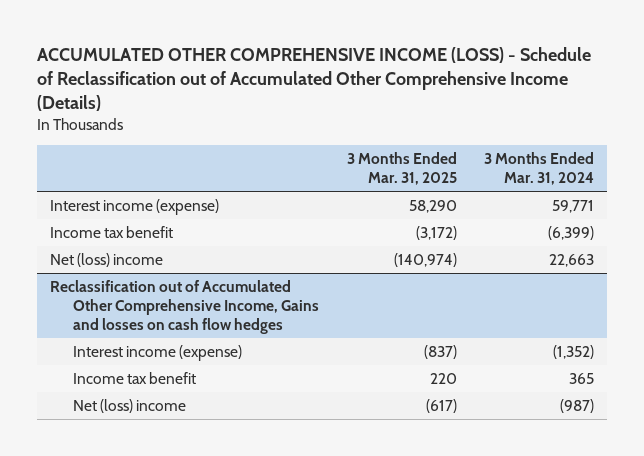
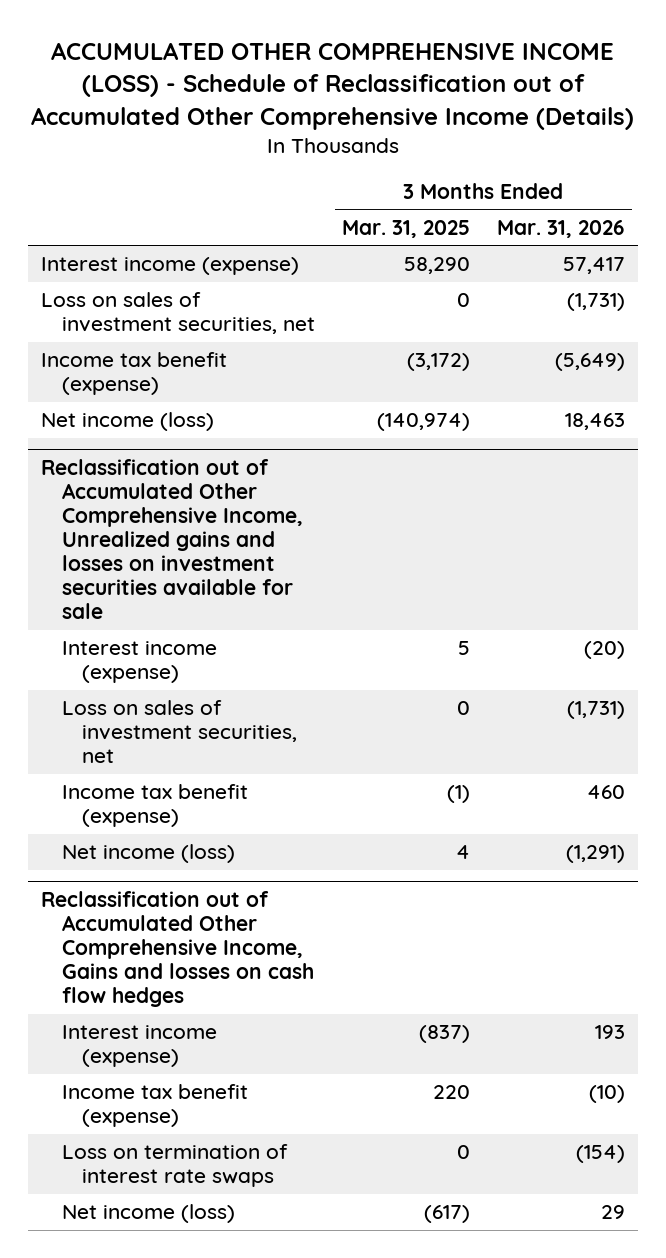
- | 3 Months Ended Mar. 31, 2025 | 3 Months Ended Mar. 31, 2024
+ | 3 Months Ended Mar. 31, 2025 | 3 Months Ended Mar. 31, 2026
- Income tax benefit | (3,172) | (6,399)
- Net (loss) income | (140,974) | 22,663
+ Loss on sales of investment securities, net | 0 | (1,731)
+ Income tax benefit (expense) | (3,172) | (5,649)
+ Net income (loss) | (140,974) | 18,463
+ Reclassification out of Accumulated Other Comprehensive Income, Unrealized gains and losses on investment securities available for sale
+ Interest income (expense) | 5 | (20)
+ Loss on sales of investment securities, net | 0 | (1,731)
+ Income tax benefit (expense) | (1) | 460
+ Net income (loss) | 4 | (1,291)
@ Reclassification out of Accumulated Other Comprehensive Income, Gains and losses on cash flow hedges
- Income tax benefit | 220 | 365
- Net (loss) income | (617) | (987)
+ Income tax benefit (expense) | 220 | (10)
+ Loss on termination of interest rate swaps | 0 | (154)
+ Net income (loss) | (617) | 29

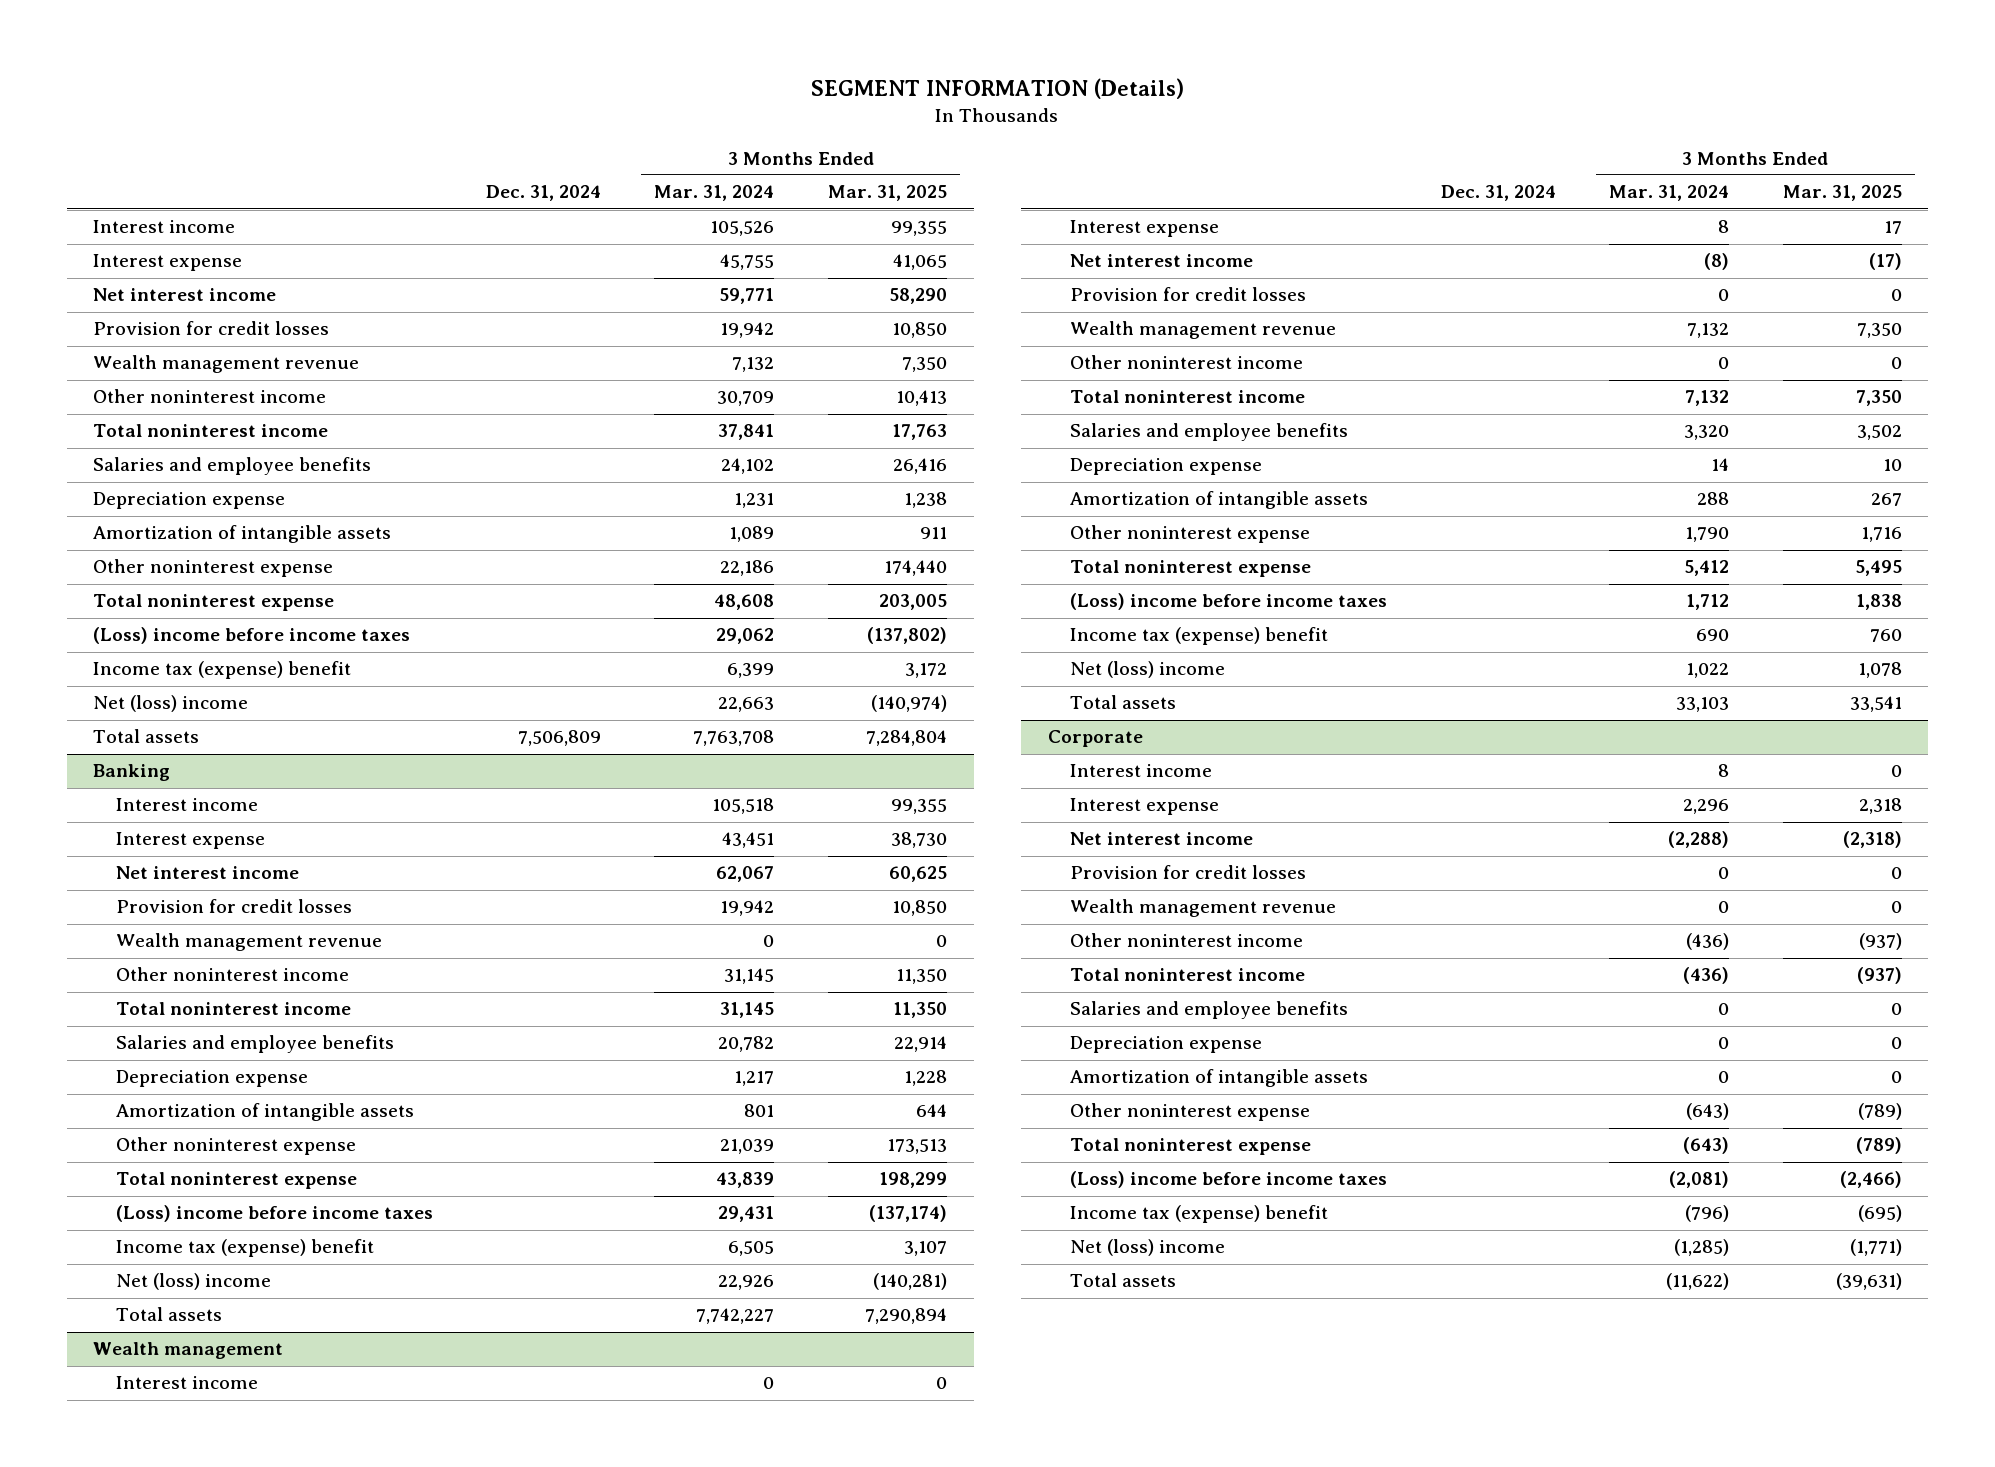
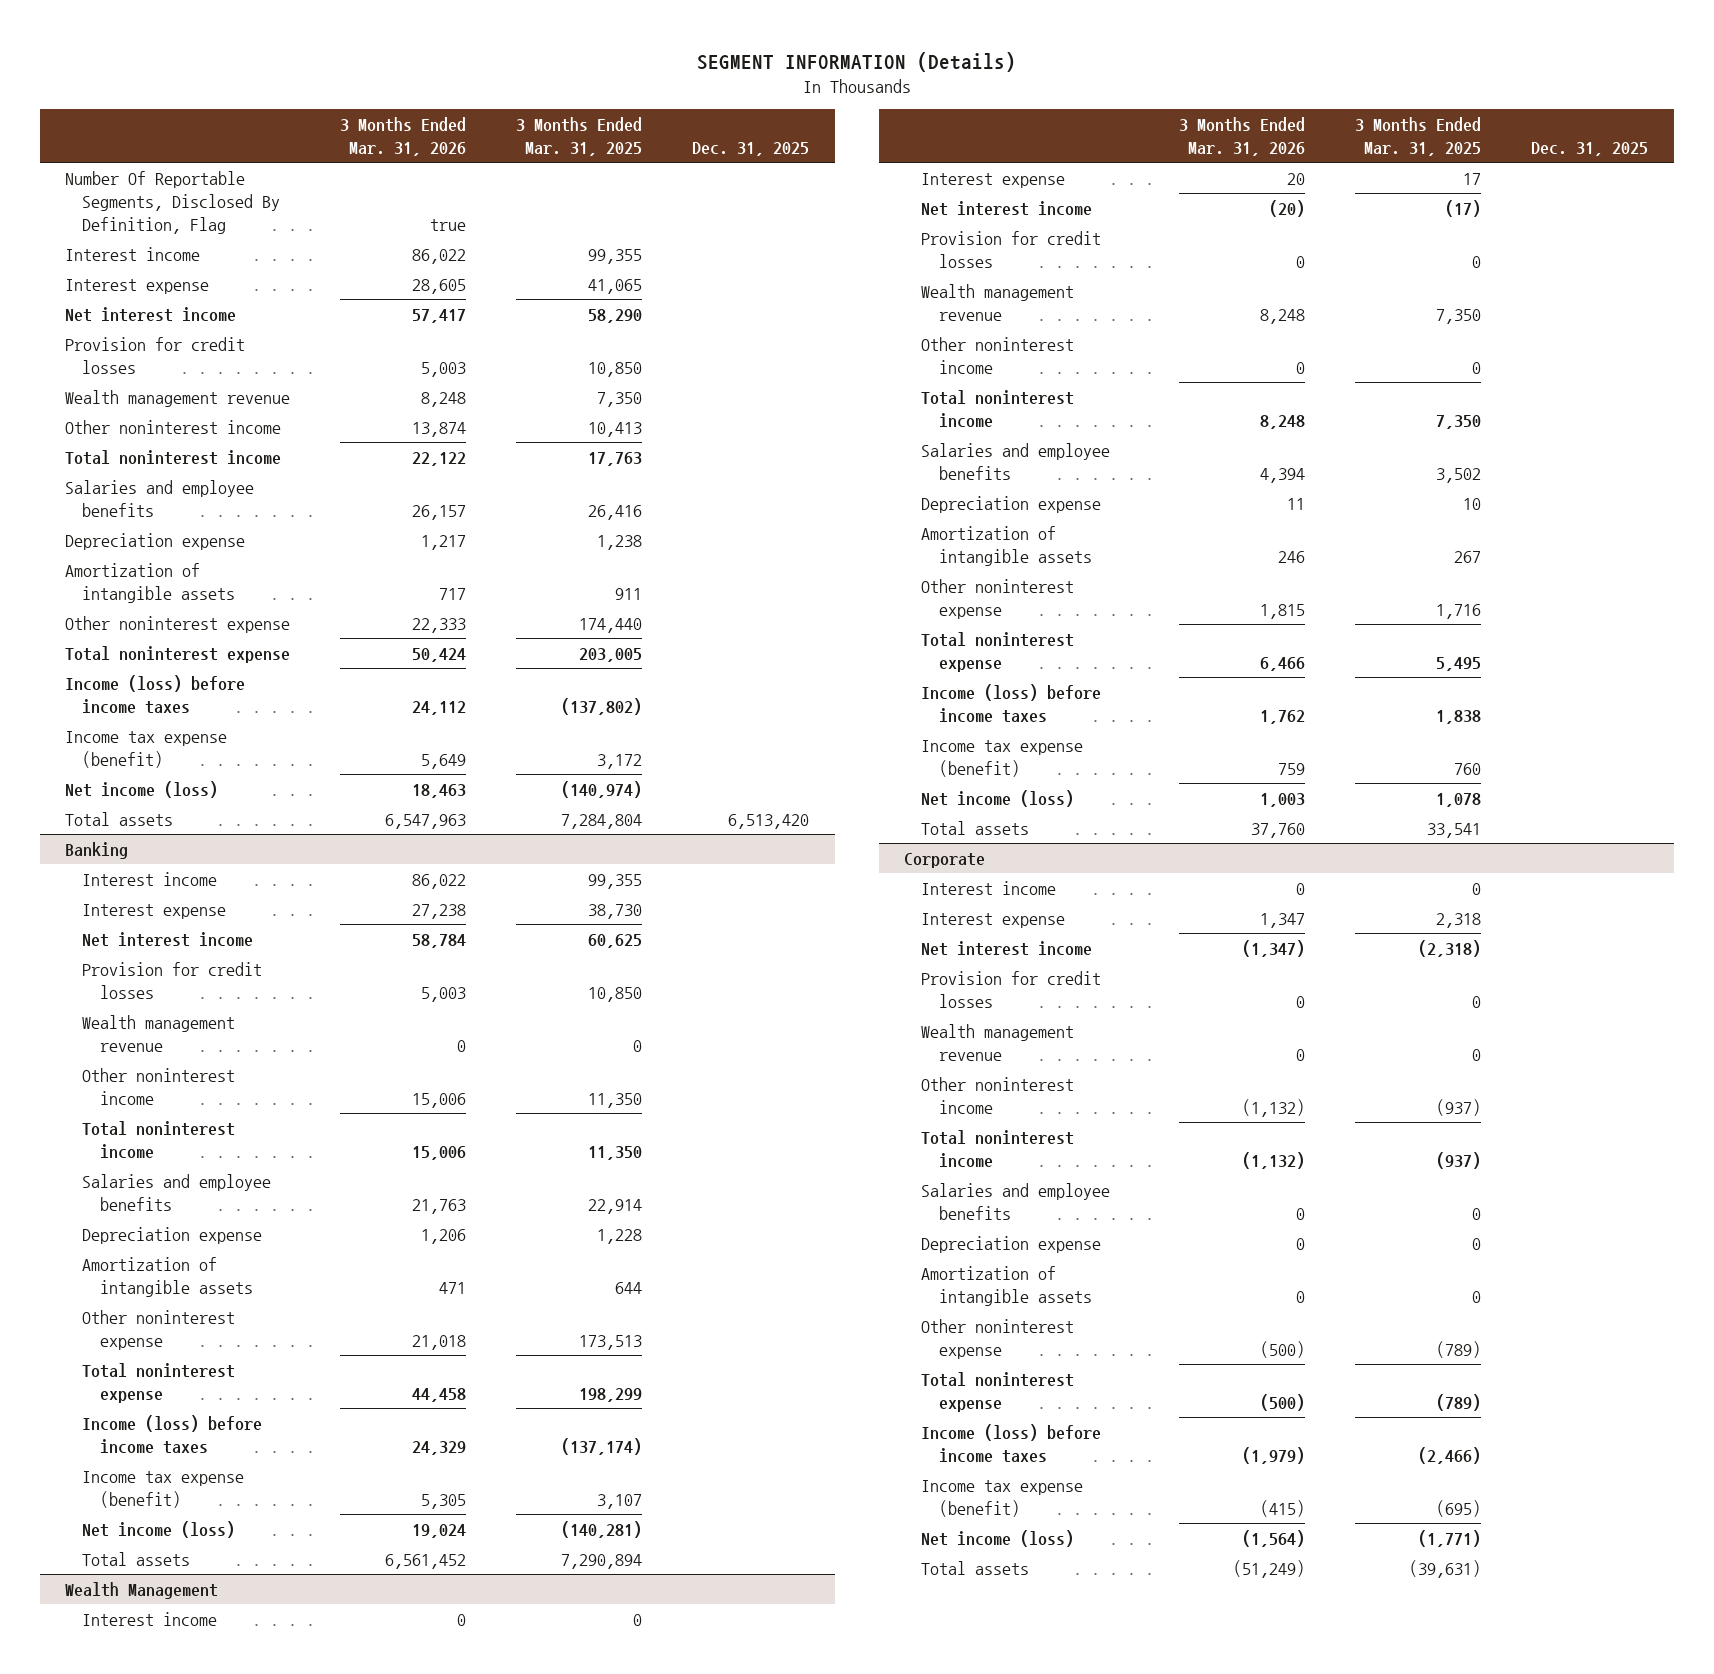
- | Dec. 31, 2024 | 3 Months Ended Mar. 31, 2024 | 3 Months Ended Mar. 31, 2025
+ | 3 Months Ended Mar. 31, 2026 | 3 Months Ended Mar. 31, 2025 | Dec. 31, 2025
+ Number Of Reportable Segments, Disclosed By Definition, Flag | true | |
- (Loss) income before income taxes | | 29,062 | (137,802)
- Income tax (expense) benefit | | 6,399 | 3,172
- Net (loss) income | | 22,663 | (140,974)
+ Income (loss) before income taxes | 24,112 | (137,802) |
+ Income tax expense (benefit) | 5,649 | 3,172 |
+ Net income (loss) | 18,463 | (140,974) |
@ Banking
- (Loss) income before income taxes | | 29,431 | (137,174)
- Income tax (expense) benefit | | 6,505 | 3,107
- Net (loss) income | | 22,926 | (140,281)
+ Income (loss) before income taxes | 24,329 | (137,174) |
+ Income tax expense (benefit) | 5,305 | 3,107 |
+ Net income (loss) | 19,024 | (140,281) |
- Wealth management
+ Wealth Management
- (Loss) income before income taxes | | 1,712 | 1,838
- Income tax (expense) benefit | | 690 | 760
- Net (loss) income | | 1,022 | 1,078
+ Income (loss) before income taxes | 1,762 | 1,838 |
+ Income tax expense (benefit) | 759 | 760 |
+ Net income (loss) | 1,003 | 1,078 |
@ Corporate
- (Loss) income before income taxes | | (2,081) | (2,466)
- Income tax (expense) benefit | | (796) | (695)
- Net (loss) income | | (1,285) | (1,771)
+ Income (loss) before income taxes | (1,979) | (2,466) |
+ Income tax expense (benefit) | (415) | (695) |
+ Net income (loss) | (1,564) | (1,771) |

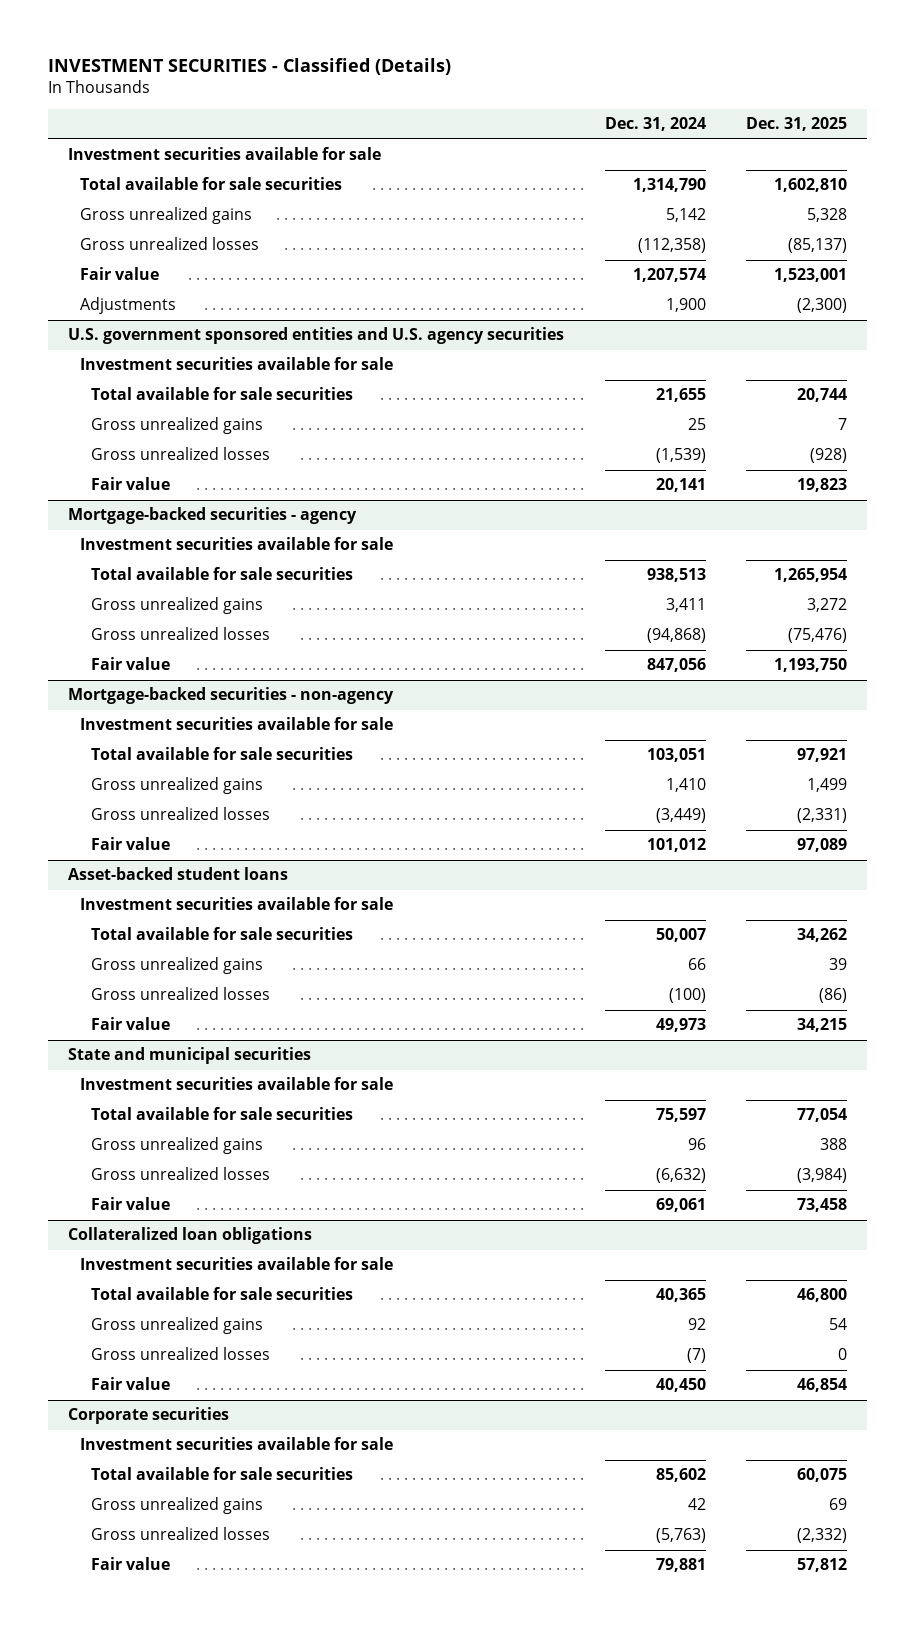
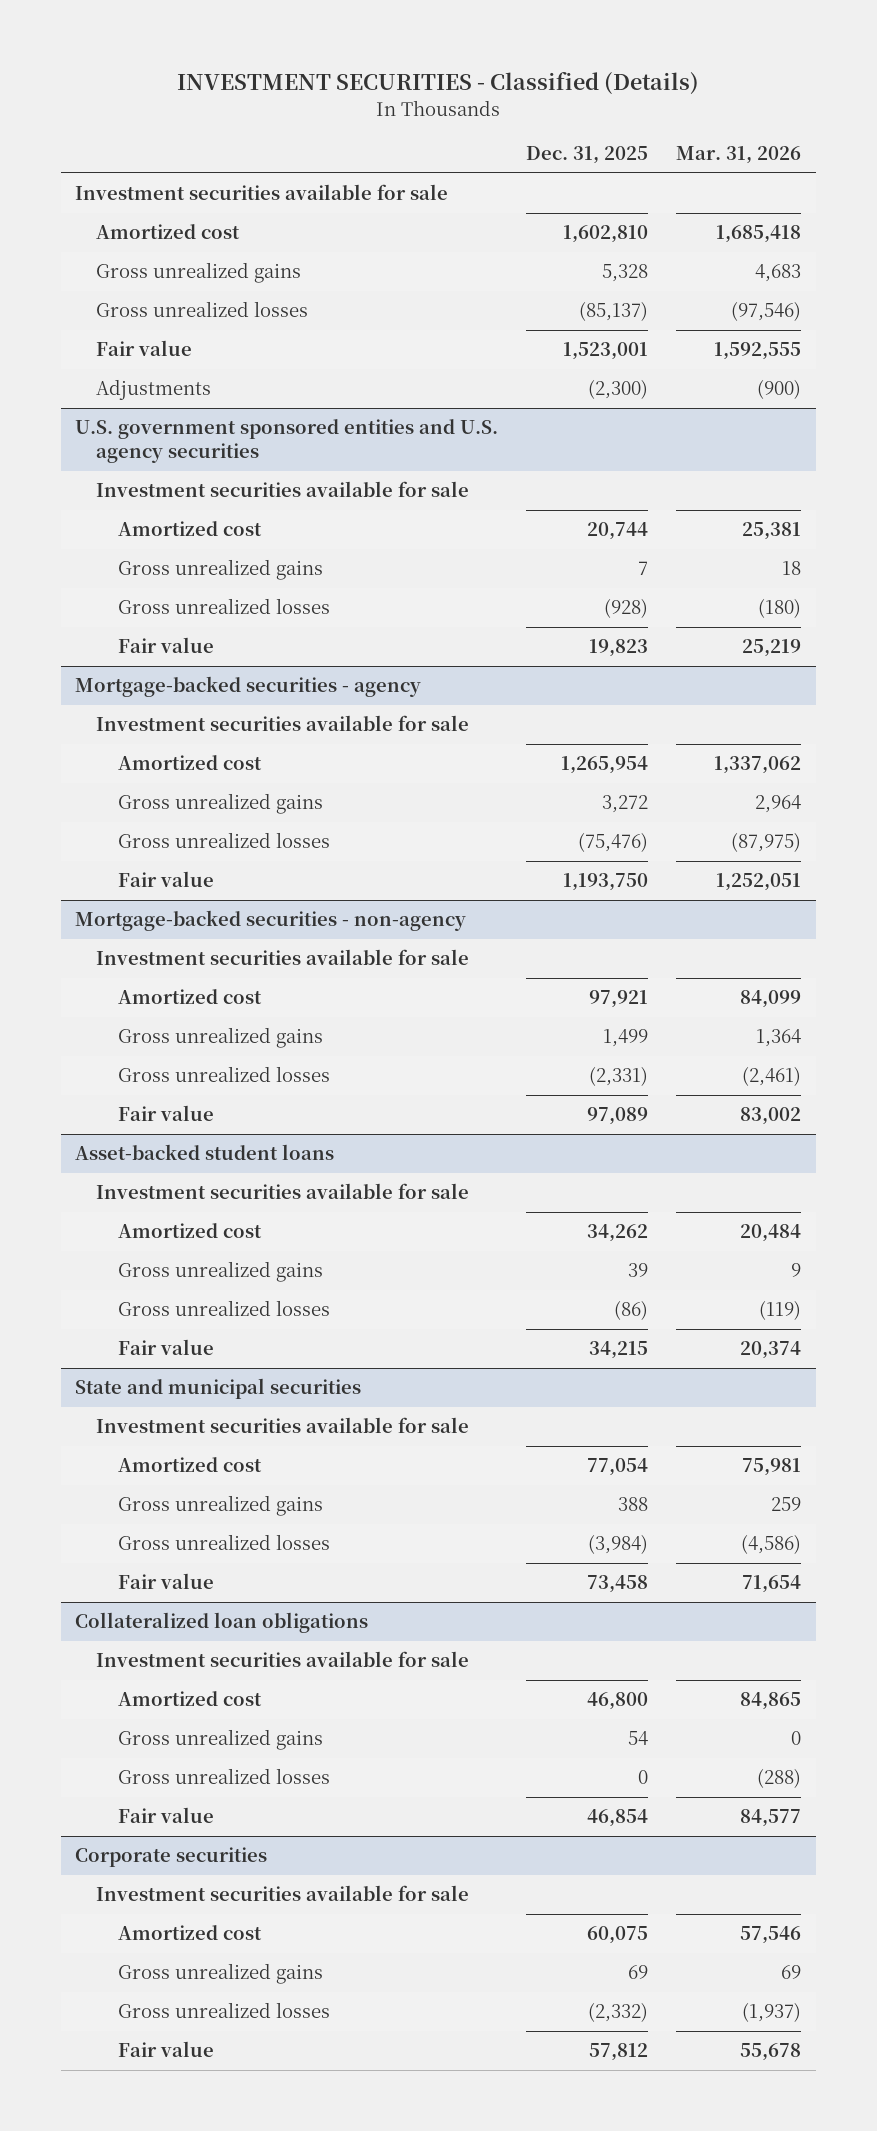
- | Dec. 31, 2024 | Dec. 31, 2025
+ | Dec. 31, 2025 | Mar. 31, 2026
- Total available for sale securities | 1,314,790 | 1,602,810
+ Amortized cost | 1,602,810 | 1,685,418
@ U.S. government sponsored entities and U.S. agency securities
- Total available for sale securities | 21,655 | 20,744
+ Amortized cost | 20,744 | 25,381
@ Mortgage-backed securities - agency
- Total available for sale securities | 938,513 | 1,265,954
+ Amortized cost | 1,265,954 | 1,337,062
@ Mortgage-backed securities - non-agency
- Total available for sale securities | 103,051 | 97,921
+ Amortized cost | 97,921 | 84,099
@ Asset-backed student loans
- Total available for sale securities | 50,007 | 34,262
+ Amortized cost | 34,262 | 20,484
@ State and municipal securities
- Total available for sale securities | 75,597 | 77,054
+ Amortized cost | 77,054 | 75,981
@ Collateralized loan obligations
- Total available for sale securities | 40,365 | 46,800
+ Amortized cost | 46,800 | 84,865
@ Corporate securities
- Total available for sale securities | 85,602 | 60,075
+ Amortized cost | 60,075 | 57,546

